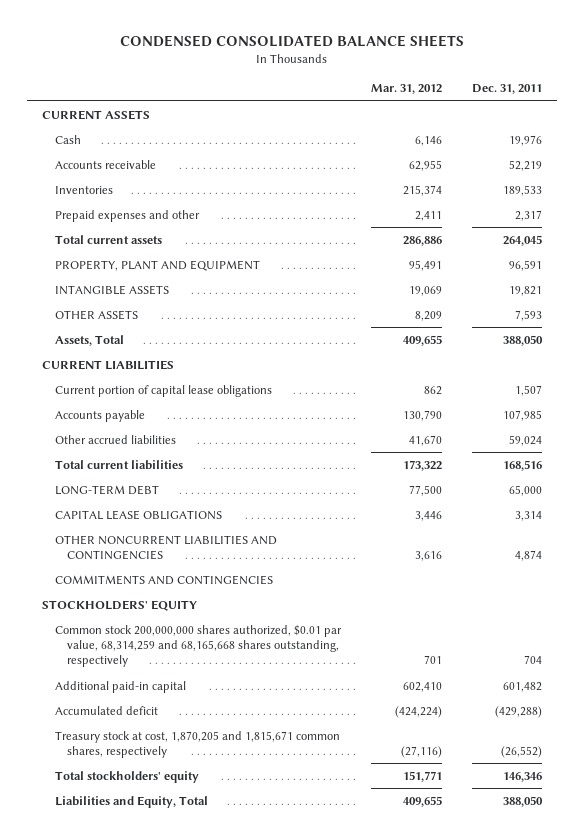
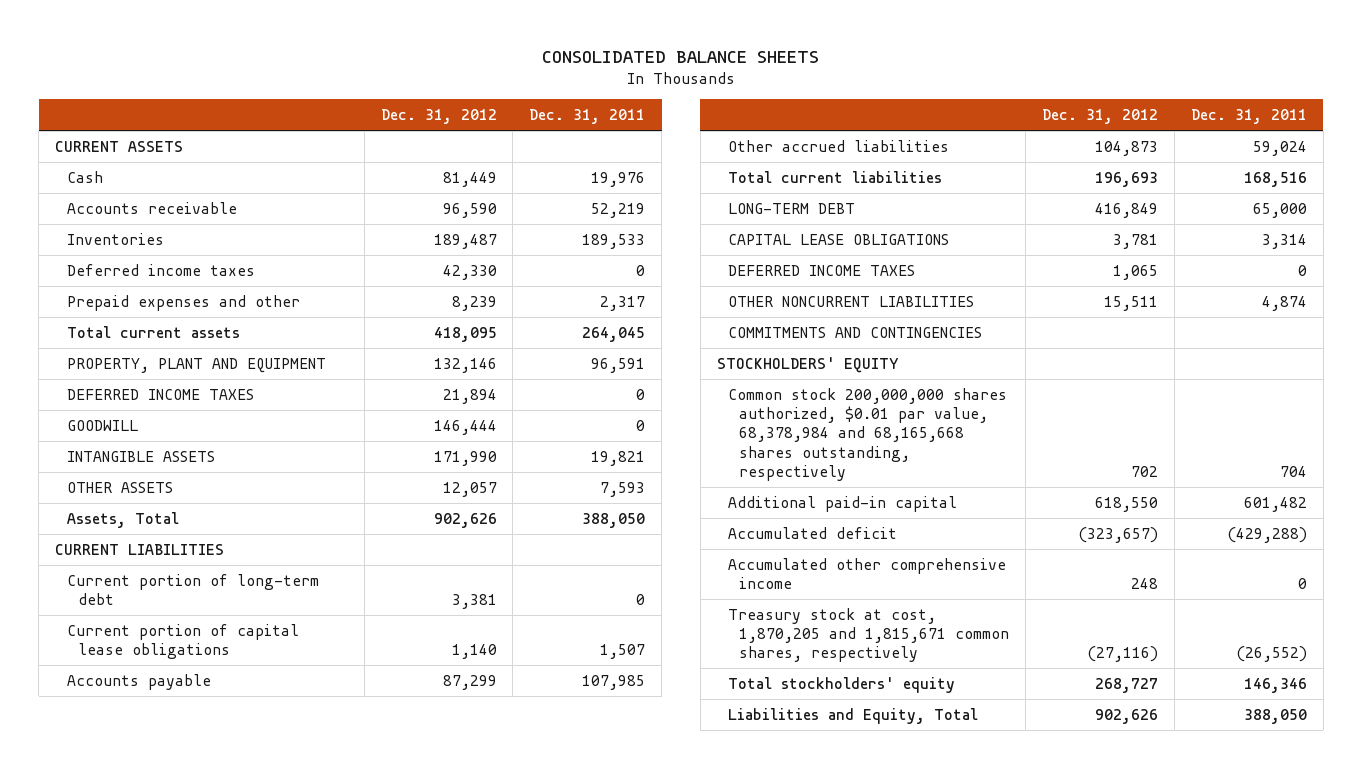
- CONDENSED CONSOLIDATED BALANCE SHEETS
+ CONSOLIDATED BALANCE SHEETS
- | Mar. 31, 2012 | Dec. 31, 2011
+ | Dec. 31, 2012 | Dec. 31, 2011
+ Deferred income taxes | 42,330 | 0
+ DEFERRED INCOME TAXES | 21,894 | 0
+ GOODWILL | 146,444 | 0
+ Current portion of long-term debt | 3,381 | 0
- OTHER NONCURRENT LIABILITIES AND CONTINGENCIES | 3,616 | 4,874
+ DEFERRED INCOME TAXES | 1,065 | 0
+ OTHER NONCURRENT LIABILITIES | 15,511 | 4,874
- Common stock 200,000,000 shares authorized, $0.01 par value, 68,314,259 and 68,165,668 shares outstanding, respectively | 701 | 704
+ Common stock 200,000,000 shares authorized, $0.01 par value, 68,378,984 and 68,165,668 shares outstanding, respectively | 702 | 704
+ Accumulated other comprehensive income | 248 | 0

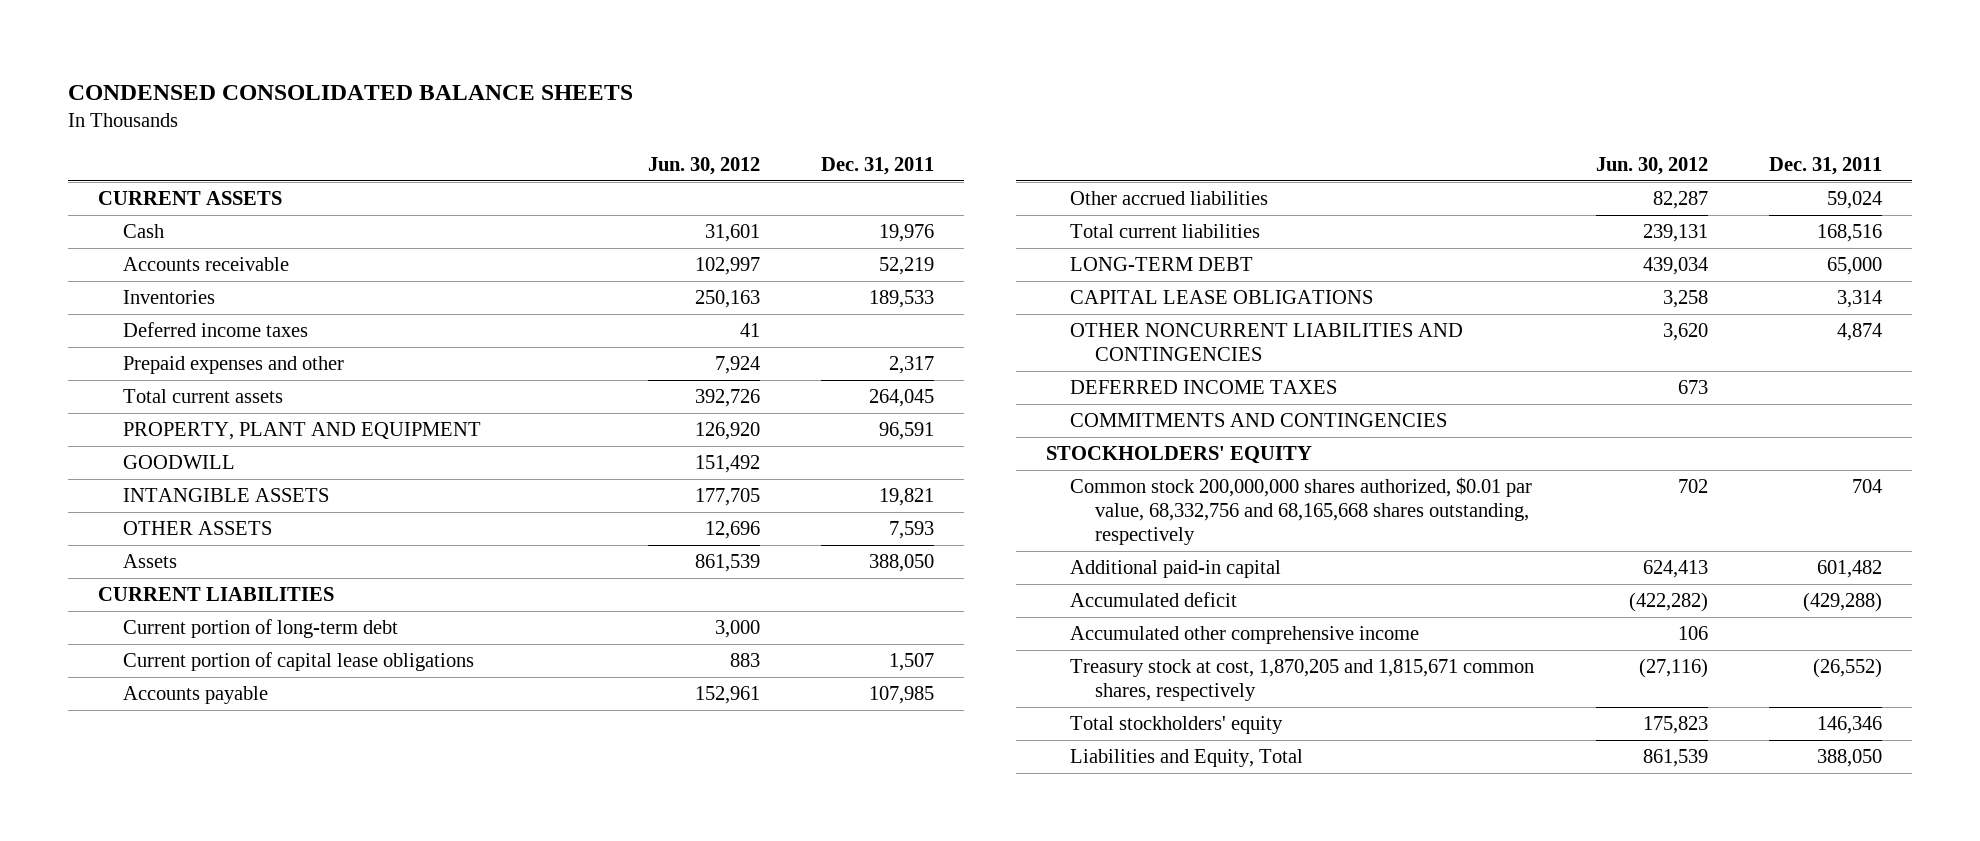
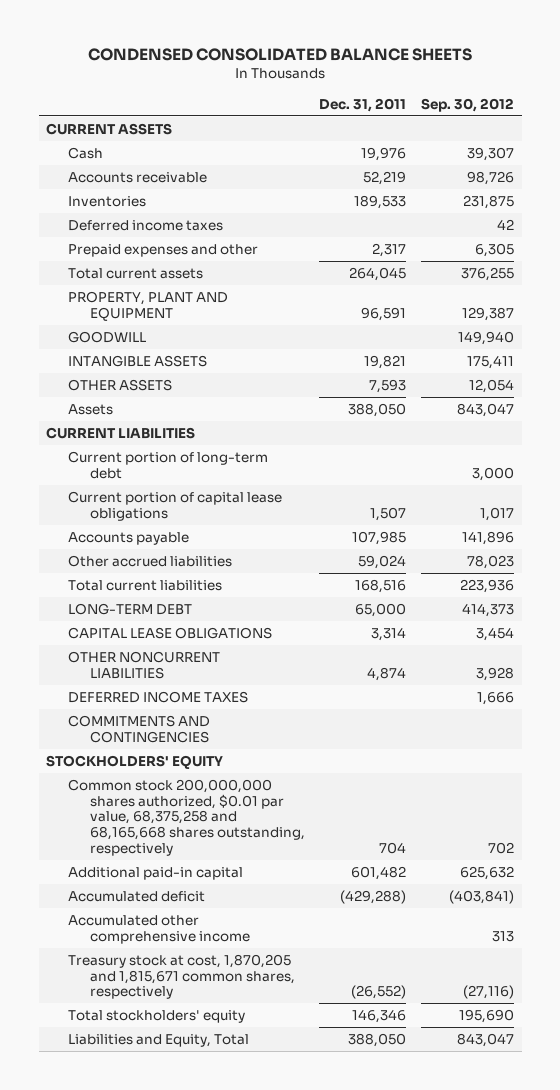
- | Jun. 30, 2012 | Dec. 31, 2011
+ | Dec. 31, 2011 | Sep. 30, 2012
- OTHER NONCURRENT LIABILITIES AND CONTINGENCIES | 3,620 | 4,874
+ OTHER NONCURRENT LIABILITIES | 4,874 | 3,928
- Common stock 200,000,000 shares authorized, $0.01 par value, 68,332,756 and 68,165,668 shares outstanding, respectively | 702 | 704
+ Common stock 200,000,000 shares authorized, $0.01 par value, 68,375,258 and 68,165,668 shares outstanding, respectively | 704 | 702

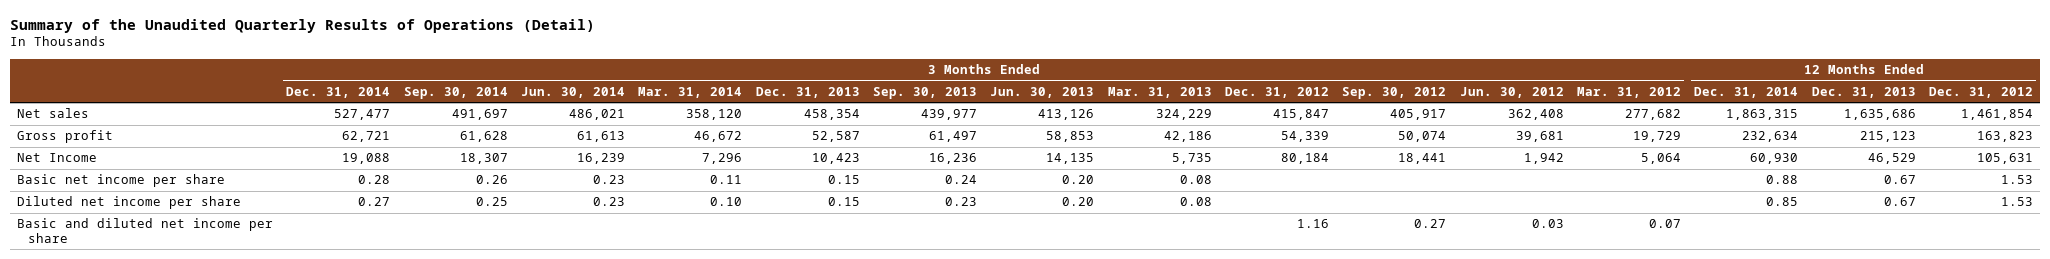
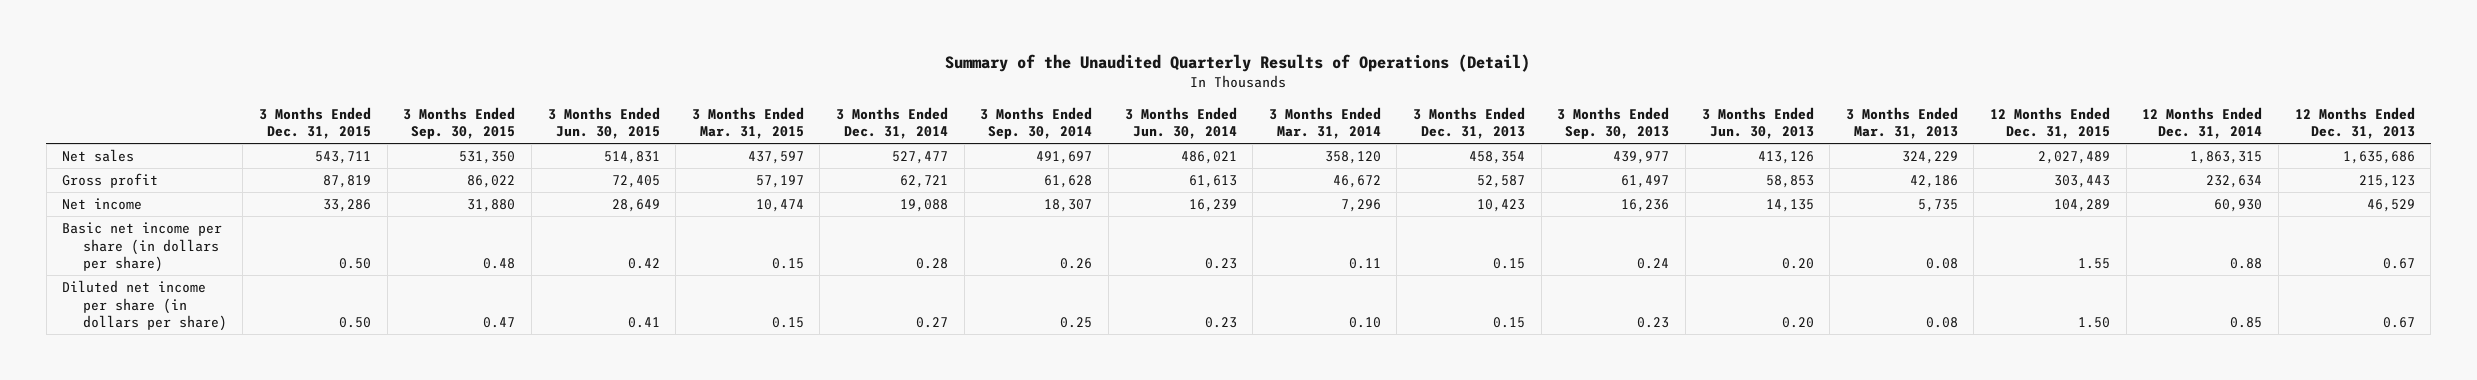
- | 3 Months Ended Dec. 31, 2014 | 3 Months Ended Sep. 30, 2014 | 3 Months Ended Jun. 30, 2014 | 3 Months Ended Mar. 31, 2014 | 3 Months Ended Dec. 31, 2013 | 3 Months Ended Sep. 30, 2013 | 3 Months Ended Jun. 30, 2013 | 3 Months Ended Mar. 31, 2013 | 3 Months Ended Dec. 31, 2012 | 3 Months Ended Sep. 30, 2012 | 3 Months Ended Jun. 30, 2012 | 3 Months Ended Mar. 31, 2012 | 12 Months Ended Dec. 31, 2014 | 12 Months Ended Dec. 31, 2013 | 12 Months Ended Dec. 31, 2012
+ | 3 Months Ended Dec. 31, 2015 | 3 Months Ended Sep. 30, 2015 | 3 Months Ended Jun. 30, 2015 | 3 Months Ended Mar. 31, 2015 | 3 Months Ended Dec. 31, 2014 | 3 Months Ended Sep. 30, 2014 | 3 Months Ended Jun. 30, 2014 | 3 Months Ended Mar. 31, 2014 | 3 Months Ended Dec. 31, 2013 | 3 Months Ended Sep. 30, 2013 | 3 Months Ended Jun. 30, 2013 | 3 Months Ended Mar. 31, 2013 | 12 Months Ended Dec. 31, 2015 | 12 Months Ended Dec. 31, 2014 | 12 Months Ended Dec. 31, 2013
- Net Income | 19,088 | 18,307 | 16,239 | 7,296 | 10,423 | 16,236 | 14,135 | 5,735 | 80,184 | 18,441 | 1,942 | 5,064 | 60,930 | 46,529 | 105,631
- Basic net income per share | 0.28 | 0.26 | 0.23 | 0.11 | 0.15 | 0.24 | 0.20 | 0.08 | | | | | 0.88 | 0.67 | 1.53
- Diluted net income per share | 0.27 | 0.25 | 0.23 | 0.10 | 0.15 | 0.23 | 0.20 | 0.08 | | | | | 0.85 | 0.67 | 1.53
- Basic and diluted net income per share | | | | | | | | | 1.16 | 0.27 | 0.03 | 0.07 | | |
+ Net income | 33,286 | 31,880 | 28,649 | 10,474 | 19,088 | 18,307 | 16,239 | 7,296 | 10,423 | 16,236 | 14,135 | 5,735 | 104,289 | 60,930 | 46,529
+ Basic net income per share (in dollars per share) | 0.50 | 0.48 | 0.42 | 0.15 | 0.28 | 0.26 | 0.23 | 0.11 | 0.15 | 0.24 | 0.20 | 0.08 | 1.55 | 0.88 | 0.67
+ Diluted net income per share (in dollars per share) | 0.50 | 0.47 | 0.41 | 0.15 | 0.27 | 0.25 | 0.23 | 0.10 | 0.15 | 0.23 | 0.20 | 0.08 | 1.50 | 0.85 | 0.67

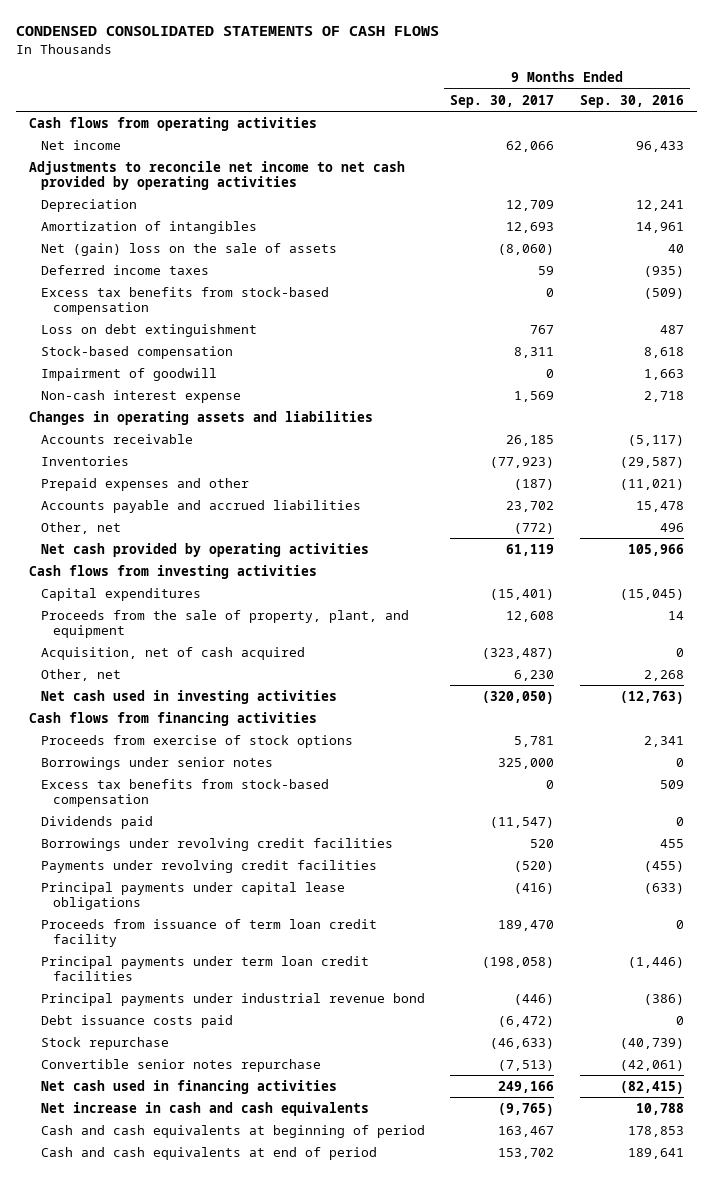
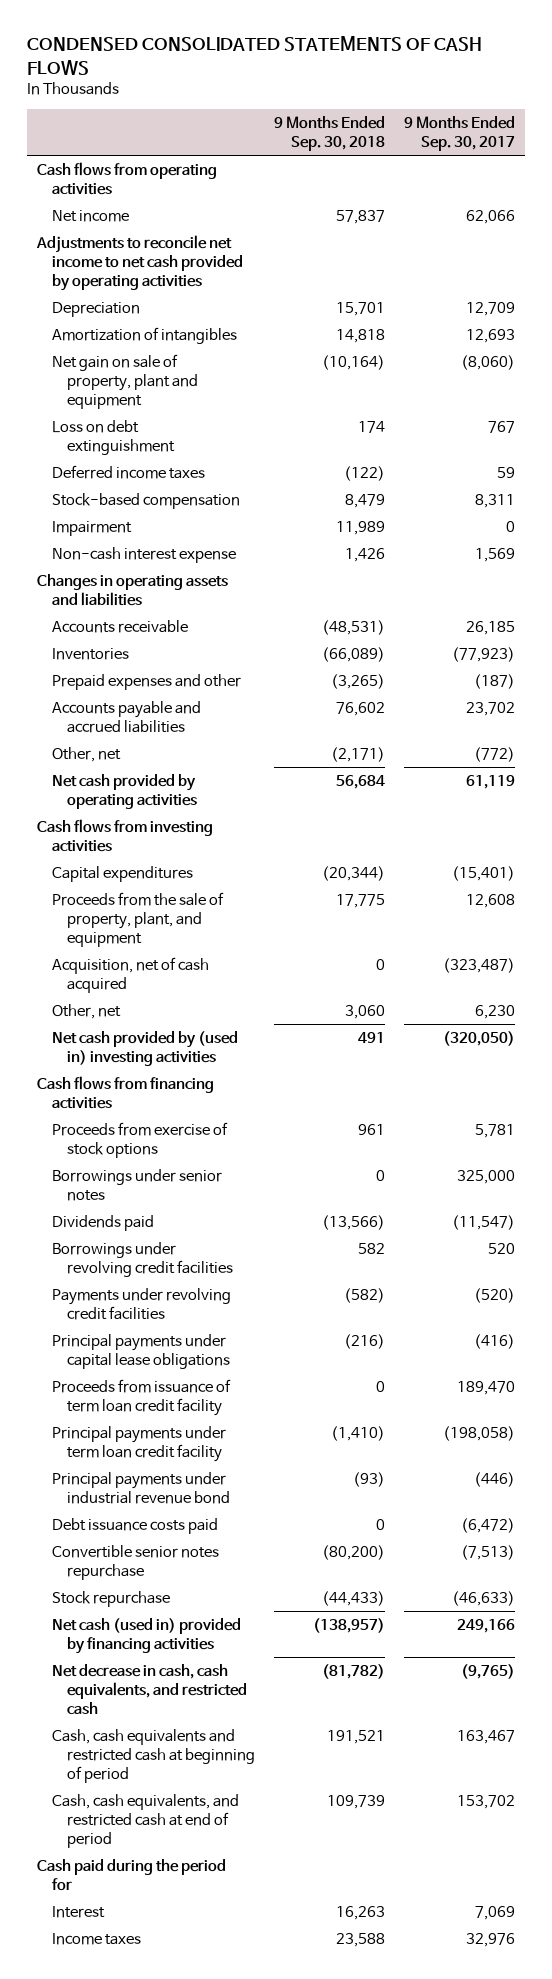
- | 9 Months Ended Sep. 30, 2017 | 9 Months Ended Sep. 30, 2016
+ | 9 Months Ended Sep. 30, 2018 | 9 Months Ended Sep. 30, 2017
- Net (gain) loss on the sale of assets | (8,060) | 40
- Excess tax benefits from stock-based compensation | 0 | (509)
+ Net gain on sale of property, plant and equipment | (10,164) | (8,060)
moved down: Deferred income taxes | (122) | 59
- Impairment of goodwill | 0 | 1,663
+ Impairment | 11,989 | 0
- Net cash used in investing activities | (320,050) | (12,763)
+ Net cash provided by (used in) investing activities | 491 | (320,050)
- Excess tax benefits from stock-based compensation | 0 | 509
- Principal payments under term loan credit facilities | (198,058) | (1,446)
+ Principal payments under term loan credit facility | (1,410) | (198,058)
- Net cash used in financing activities | 249,166 | (82,415)
- Net increase in cash and cash equivalents | (9,765) | 10,788
- Cash and cash equivalents at beginning of period | 163,467 | 178,853
- Cash and cash equivalents at end of period | 153,702 | 189,641
moved down: Stock repurchase | (44,433) | (46,633)
+ Net cash (used in) provided by financing activities | (138,957) | 249,166
+ Net decrease in cash, cash equivalents, and restricted cash | (81,782) | (9,765)
+ Cash, cash equivalents and restricted cash at beginning of period | 191,521 | 163,467
+ Cash, cash equivalents, and restricted cash at end of period | 109,739 | 153,702
+ Cash paid during the period for
+ Interest | 16,263 | 7,069
+ Income taxes | 23,588 | 32,976

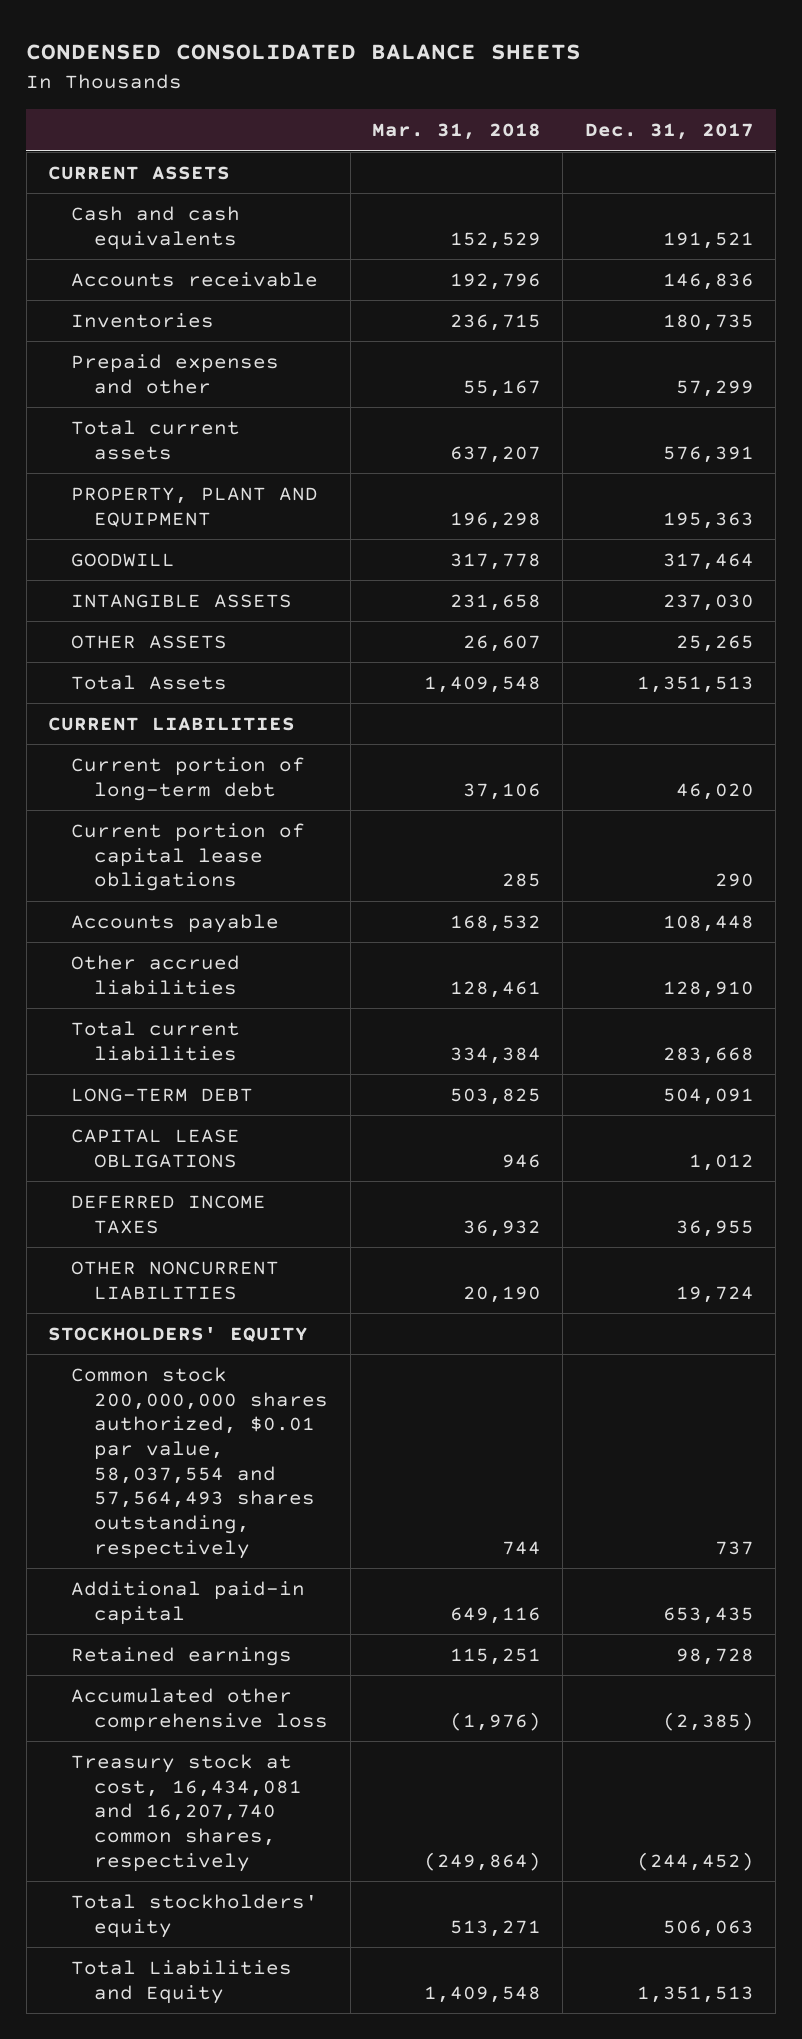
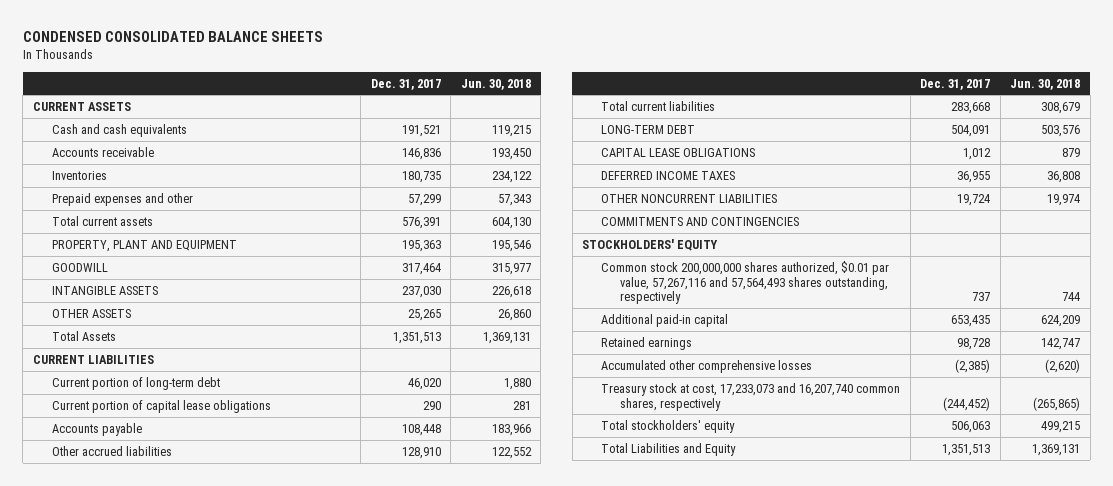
- | Mar. 31, 2018 | Dec. 31, 2017
+ | Dec. 31, 2017 | Jun. 30, 2018
+ COMMITMENTS AND CONTINGENCIES
- Common stock 200,000,000 shares authorized, $0.01 par value, 58,037,554 and 57,564,493 shares outstanding, respectively | 744 | 737
+ Common stock 200,000,000 shares authorized, $0.01 par value, 57,267,116 and 57,564,493 shares outstanding, respectively | 737 | 744
- Accumulated other comprehensive loss | (1,976) | (2,385)
- Treasury stock at cost, 16,434,081 and 16,207,740 common shares, respectively | (249,864) | (244,452)
+ Accumulated other comprehensive losses | (2,385) | (2,620)
+ Treasury stock at cost, 17,233,073 and 16,207,740 common shares, respectively | (244,452) | (265,865)

